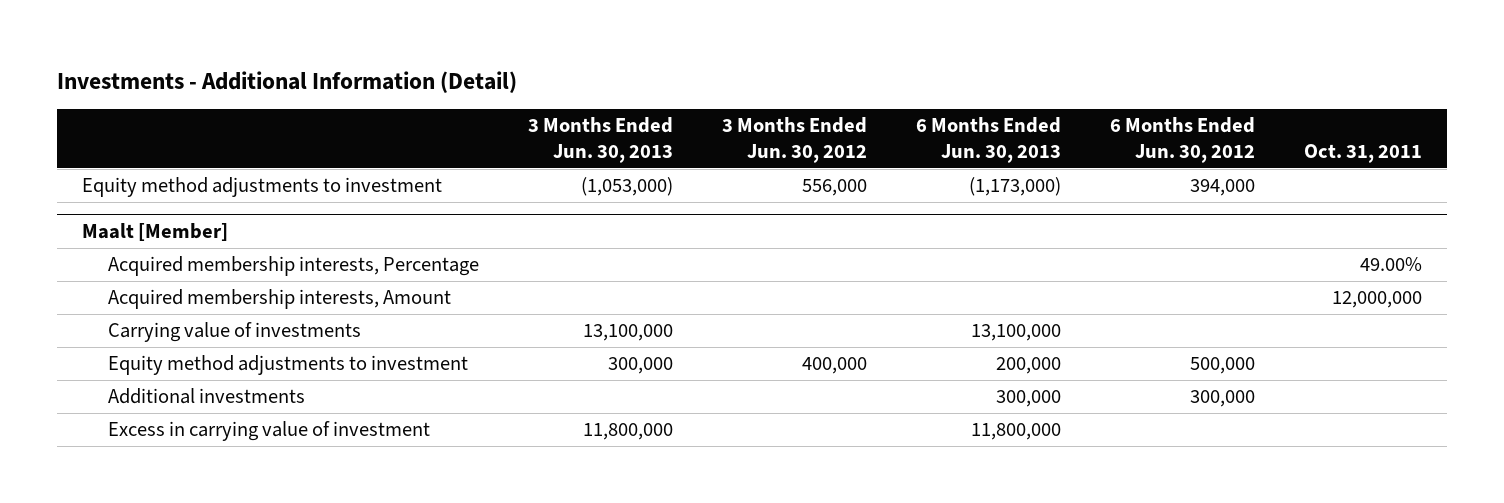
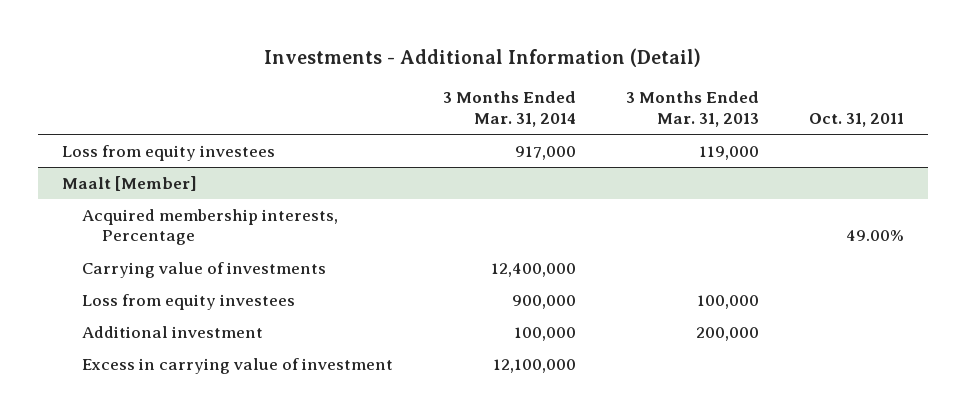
- | 3 Months Ended Jun. 30, 2013 | 3 Months Ended Jun. 30, 2012 | 6 Months Ended Jun. 30, 2013 | 6 Months Ended Jun. 30, 2012 | Oct. 31, 2011
+ | 3 Months Ended Mar. 31, 2014 | 3 Months Ended Mar. 31, 2013 | Oct. 31, 2011
- Equity method adjustments to investment | (1,053,000) | 556,000 | (1,173,000) | 394,000 |
+ Loss from equity investees | 917,000 | 119,000 |
@ Maalt [Member]
- Acquired membership interests, Amount | | | | | 12,000,000
- Equity method adjustments to investment | 300,000 | 400,000 | 200,000 | 500,000 |
- Additional investments | | | 300,000 | 300,000 |
+ Loss from equity investees | 900,000 | 100,000 |
+ Additional investment | 100,000 | 200,000 |

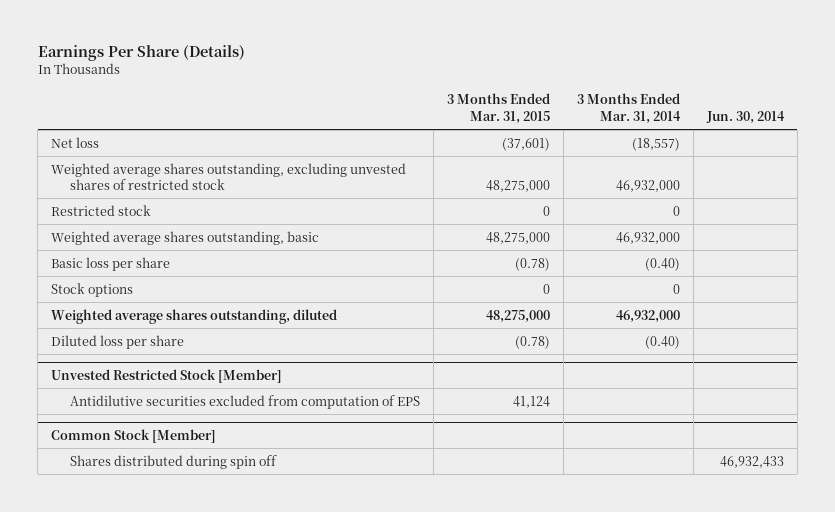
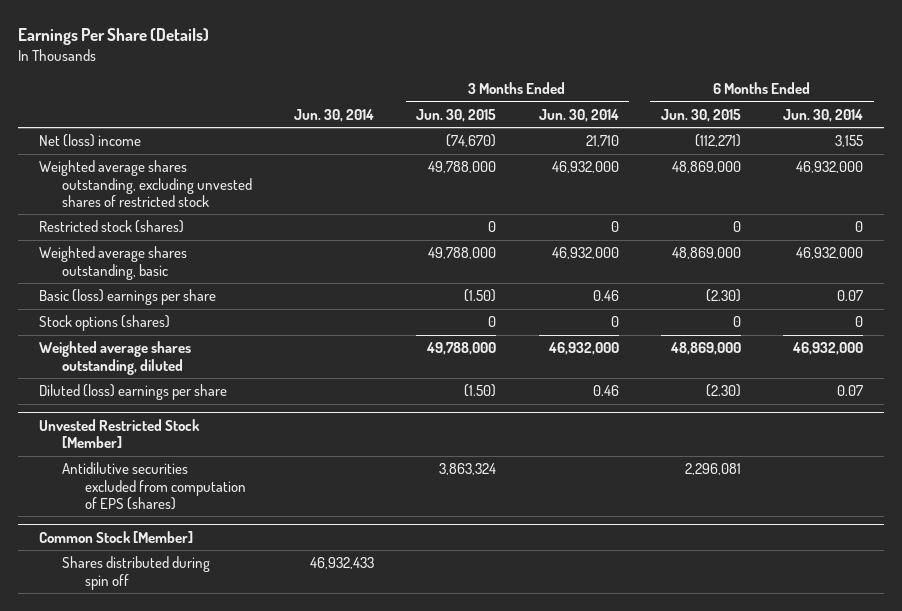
- | 3 Months Ended Mar. 31, 2015 | 3 Months Ended Mar. 31, 2014 | Jun. 30, 2014
+ | Jun. 30, 2014 | 3 Months Ended Jun. 30, 2015 | 3 Months Ended Jun. 30, 2014 | 6 Months Ended Jun. 30, 2015 | 6 Months Ended Jun. 30, 2014
- Net loss | (37,601) | (18,557) |
+ Net (loss) income | | (74,670) | 21,710 | (112,271) | 3,155
- Restricted stock | 0 | 0 |
+ Restricted stock (shares) | | 0 | 0 | 0 | 0
- Basic loss per share | (0.78) | (0.40) |
- Stock options | 0 | 0 |
+ Basic (loss) earnings per share | | (1.50) | 0.46 | (2.30) | 0.07
+ Stock options (shares) | | 0 | 0 | 0 | 0
- Diluted loss per share | (0.78) | (0.40) |
+ Diluted (loss) earnings per share | | (1.50) | 0.46 | (2.30) | 0.07
@ Unvested Restricted Stock [Member]
- Antidilutive securities excluded from computation of EPS | 41,124 | |
+ Antidilutive securities excluded from computation of EPS (shares) | | 3,863,324 | | 2,296,081 |

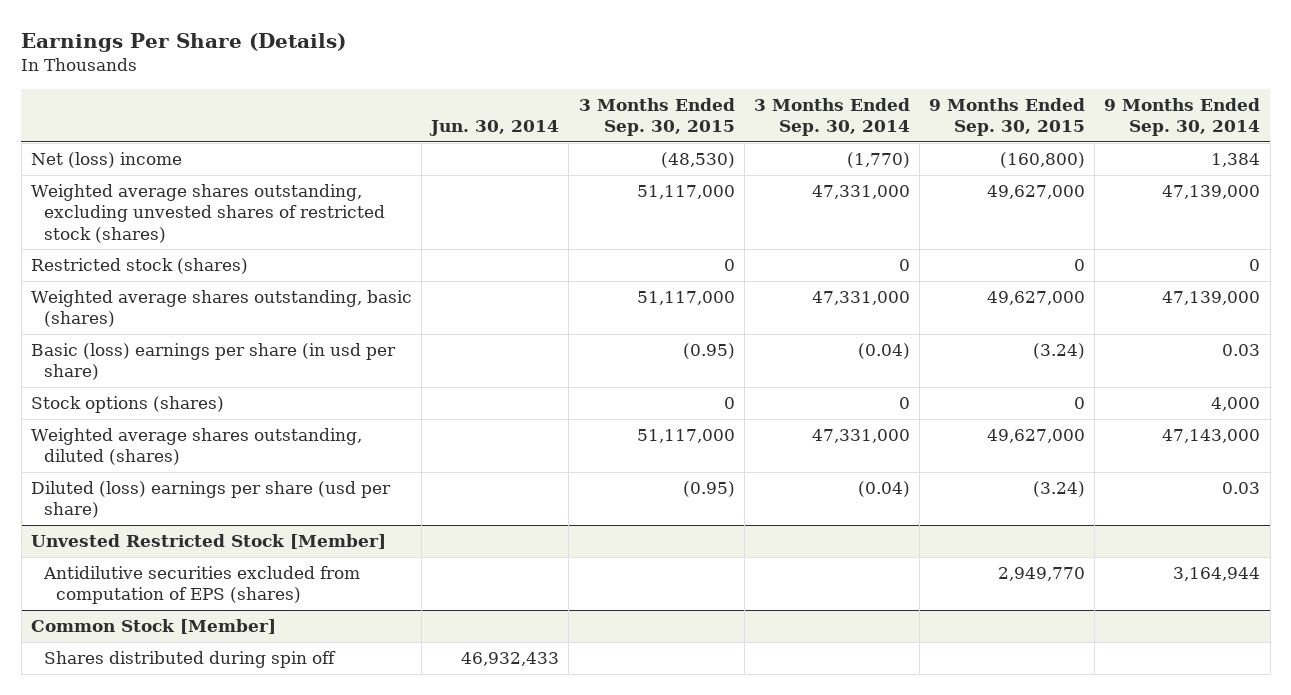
- | Jun. 30, 2014 | 3 Months Ended Jun. 30, 2015 | 3 Months Ended Jun. 30, 2014 | 6 Months Ended Jun. 30, 2015 | 6 Months Ended Jun. 30, 2014
+ | Jun. 30, 2014 | 3 Months Ended Sep. 30, 2015 | 3 Months Ended Sep. 30, 2014 | 9 Months Ended Sep. 30, 2015 | 9 Months Ended Sep. 30, 2014
- Weighted average shares outstanding, excluding unvested shares of restricted stock | | 49,788,000 | 46,932,000 | 48,869,000 | 46,932,000
+ Weighted average shares outstanding, excluding unvested shares of restricted stock (shares) | | 51,117,000 | 47,331,000 | 49,627,000 | 47,139,000
- Weighted average shares outstanding, basic | | 49,788,000 | 46,932,000 | 48,869,000 | 46,932,000
- Basic (loss) earnings per share | | (1.50) | 0.46 | (2.30) | 0.07
+ Weighted average shares outstanding, basic (shares) | | 51,117,000 | 47,331,000 | 49,627,000 | 47,139,000
+ Basic (loss) earnings per share (in usd per share) | | (0.95) | (0.04) | (3.24) | 0.03
- Weighted average shares outstanding, diluted | | 49,788,000 | 46,932,000 | 48,869,000 | 46,932,000
- Diluted (loss) earnings per share | | (1.50) | 0.46 | (2.30) | 0.07
+ Weighted average shares outstanding, diluted (shares) | | 51,117,000 | 47,331,000 | 49,627,000 | 47,143,000
+ Diluted (loss) earnings per share (usd per share) | | (0.95) | (0.04) | (3.24) | 0.03

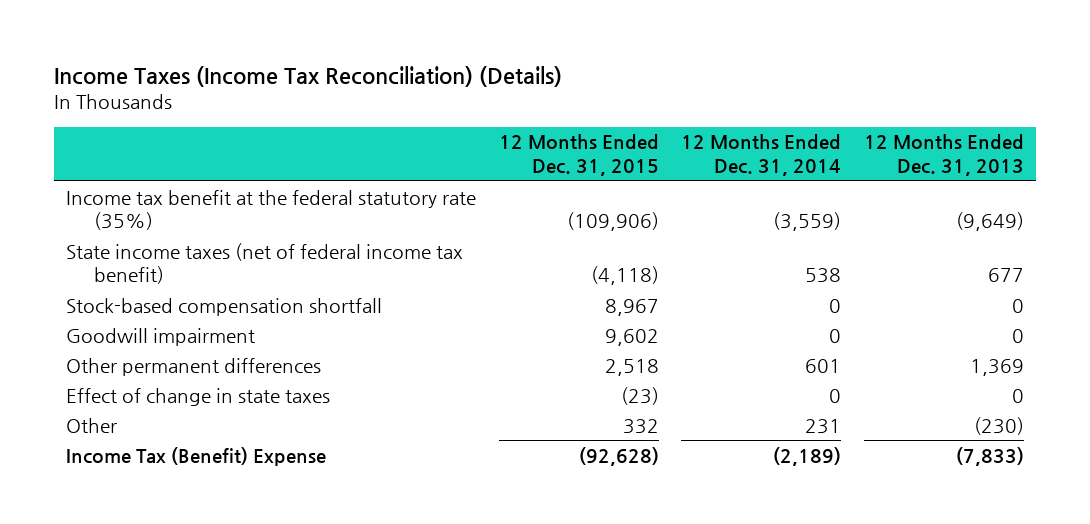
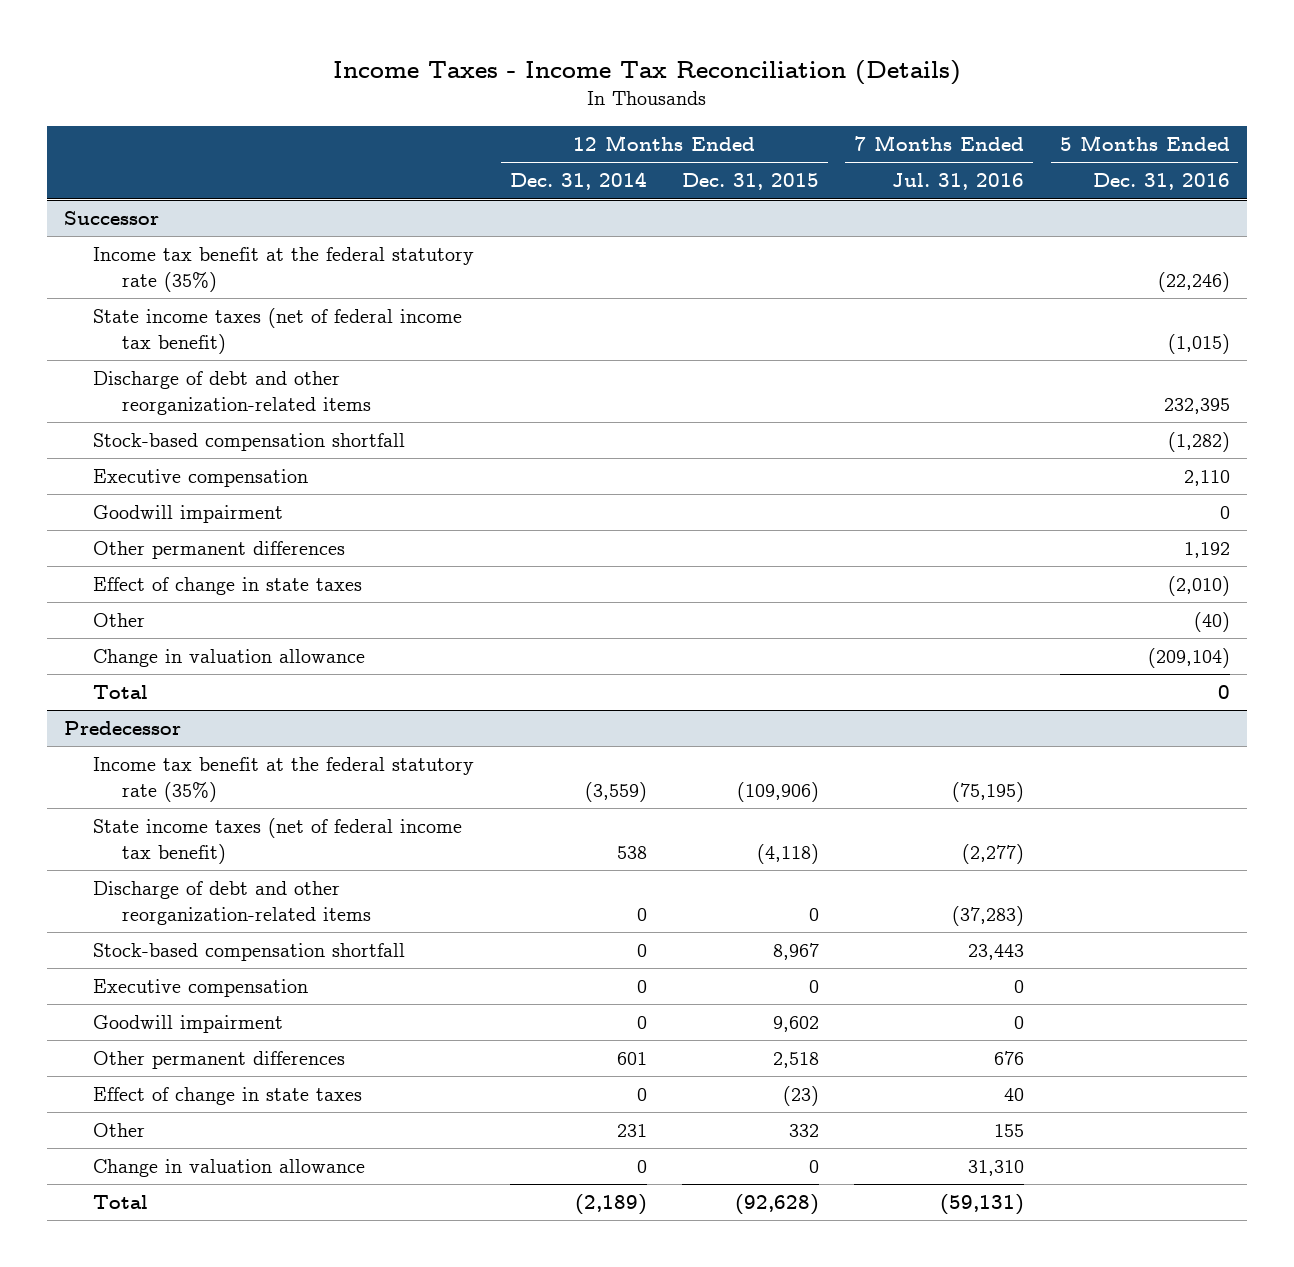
- Income Taxes (Income Tax Reconciliation) (Details)
+ Income Taxes - Income Tax Reconciliation (Details)
- | 12 Months Ended Dec. 31, 2015 | 12 Months Ended Dec. 31, 2014 | 12 Months Ended Dec. 31, 2013
+ | 12 Months Ended Dec. 31, 2014 | 12 Months Ended Dec. 31, 2015 | 7 Months Ended Jul. 31, 2016 | 5 Months Ended Dec. 31, 2016
+ Successor
+ Income tax benefit at the federal statutory rate (35%) | | | | (22,246)
+ State income taxes (net of federal income tax benefit) | | | | (1,015)
+ Discharge of debt and other reorganization-related items | | | | 232,395
+ Stock-based compensation shortfall | | | | (1,282)
+ Executive compensation | | | | 2,110
+ Goodwill impairment | | | | 0
+ Other permanent differences | | | | 1,192
+ Effect of change in state taxes | | | | (2,010)
+ Other | | | | (40)
+ Change in valuation allowance | | | | (209,104)
+ Total | | | | 0
+ Predecessor
+ Discharge of debt and other reorganization-related items | 0 | 0 | (37,283) |
+ Executive compensation | 0 | 0 | 0 |
- Income Tax (Benefit) Expense | (92,628) | (2,189) | (7,833)
+ Change in valuation allowance | 0 | 0 | 31,310 |
+ Total | (2,189) | (92,628) | (59,131) |

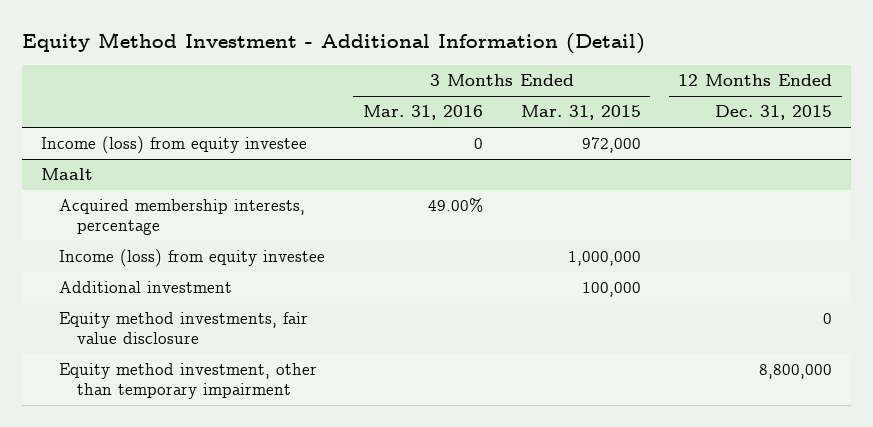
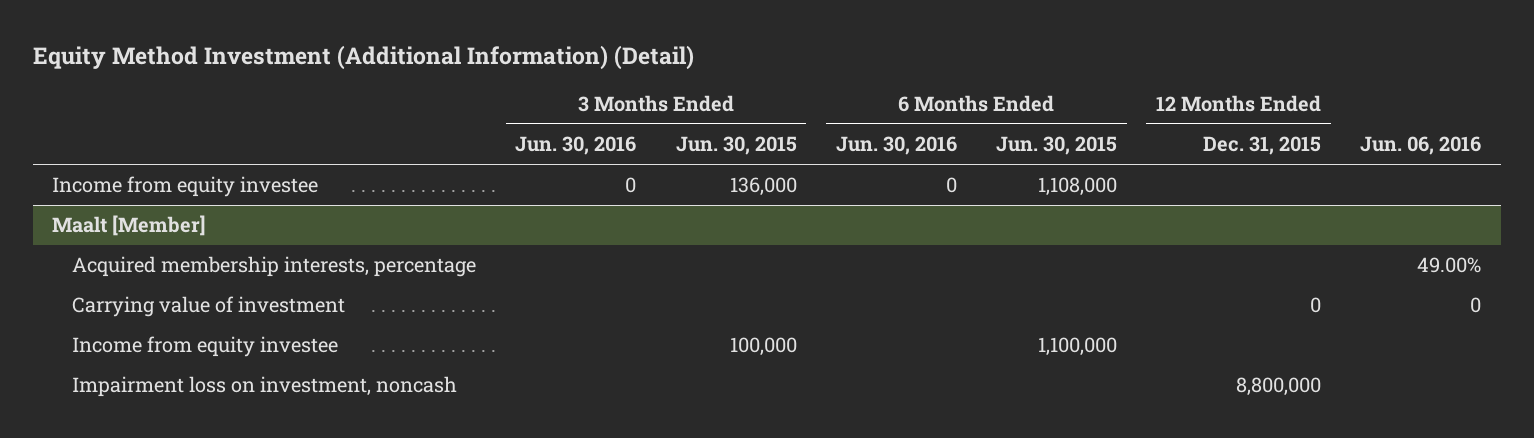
- Equity Method Investment - Additional Information (Detail)
+ Equity Method Investment (Additional Information) (Detail)
- | 3 Months Ended Mar. 31, 2016 | 3 Months Ended Mar. 31, 2015 | 12 Months Ended Dec. 31, 2015
+ | 3 Months Ended Jun. 30, 2016 | 3 Months Ended Jun. 30, 2015 | 6 Months Ended Jun. 30, 2016 | 6 Months Ended Jun. 30, 2015 | 12 Months Ended Dec. 31, 2015 | Jun. 06, 2016
- Income (loss) from equity investee | 0 | 972,000 |
- Maalt
+ Income from equity investee | 0 | 136,000 | 0 | 1,108,000 | |
+ Maalt [Member]
- Income (loss) from equity investee | | 1,000,000 |
- Additional investment | | 100,000 |
- Equity method investments, fair value disclosure | | | 0
- Equity method investment, other than temporary impairment | | | 8,800,000
+ Carrying value of investment | | | | | 0 | 0
+ Income from equity investee | | 100,000 | | 1,100,000 | |
+ Impairment loss on investment, noncash | | | | | 8,800,000 |

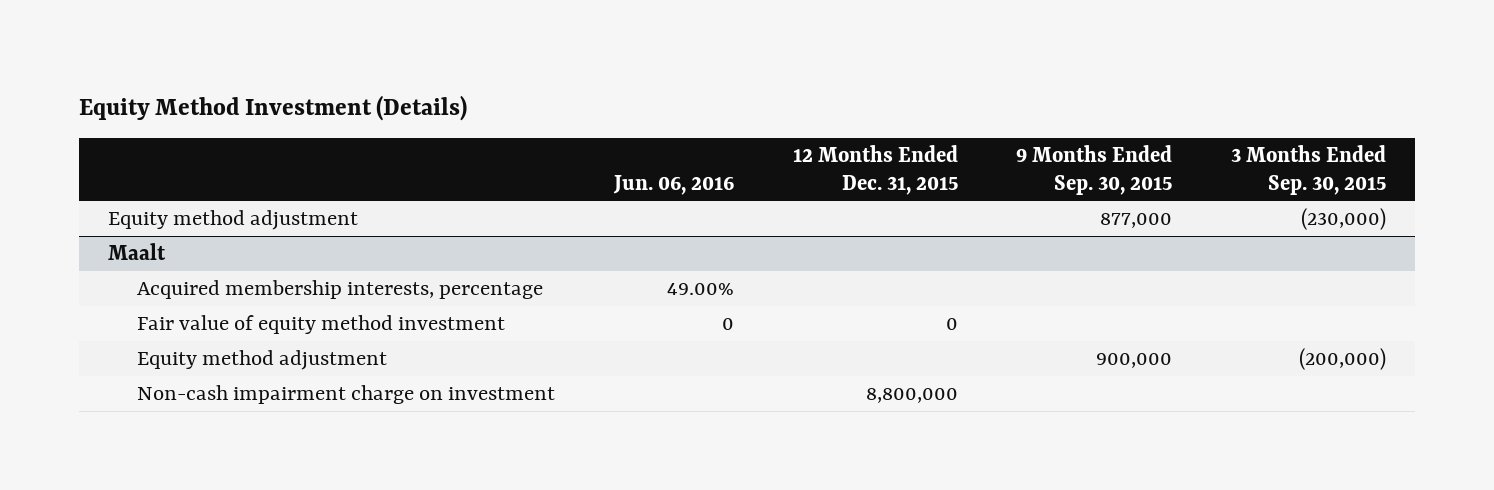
- Equity Method Investment (Additional Information) (Detail)
+ Equity Method Investment (Details)
- | 3 Months Ended Jun. 30, 2016 | 3 Months Ended Jun. 30, 2015 | 6 Months Ended Jun. 30, 2016 | 6 Months Ended Jun. 30, 2015 | 12 Months Ended Dec. 31, 2015 | Jun. 06, 2016
+ | Jun. 06, 2016 | 12 Months Ended Dec. 31, 2015 | 9 Months Ended Sep. 30, 2015 | 3 Months Ended Sep. 30, 2015
- Income from equity investee | 0 | 136,000 | 0 | 1,108,000 | |
- Maalt [Member]
+ Equity method adjustment | | | 877,000 | (230,000)
+ Maalt
- Carrying value of investment | | | | | 0 | 0
- Income from equity investee | | 100,000 | | 1,100,000 | |
- Impairment loss on investment, noncash | | | | | 8,800,000 |
+ Fair value of equity method investment | 0 | 0 | |
+ Equity method adjustment | | | 900,000 | (200,000)
+ Non-cash impairment charge on investment | | 8,800,000 | |

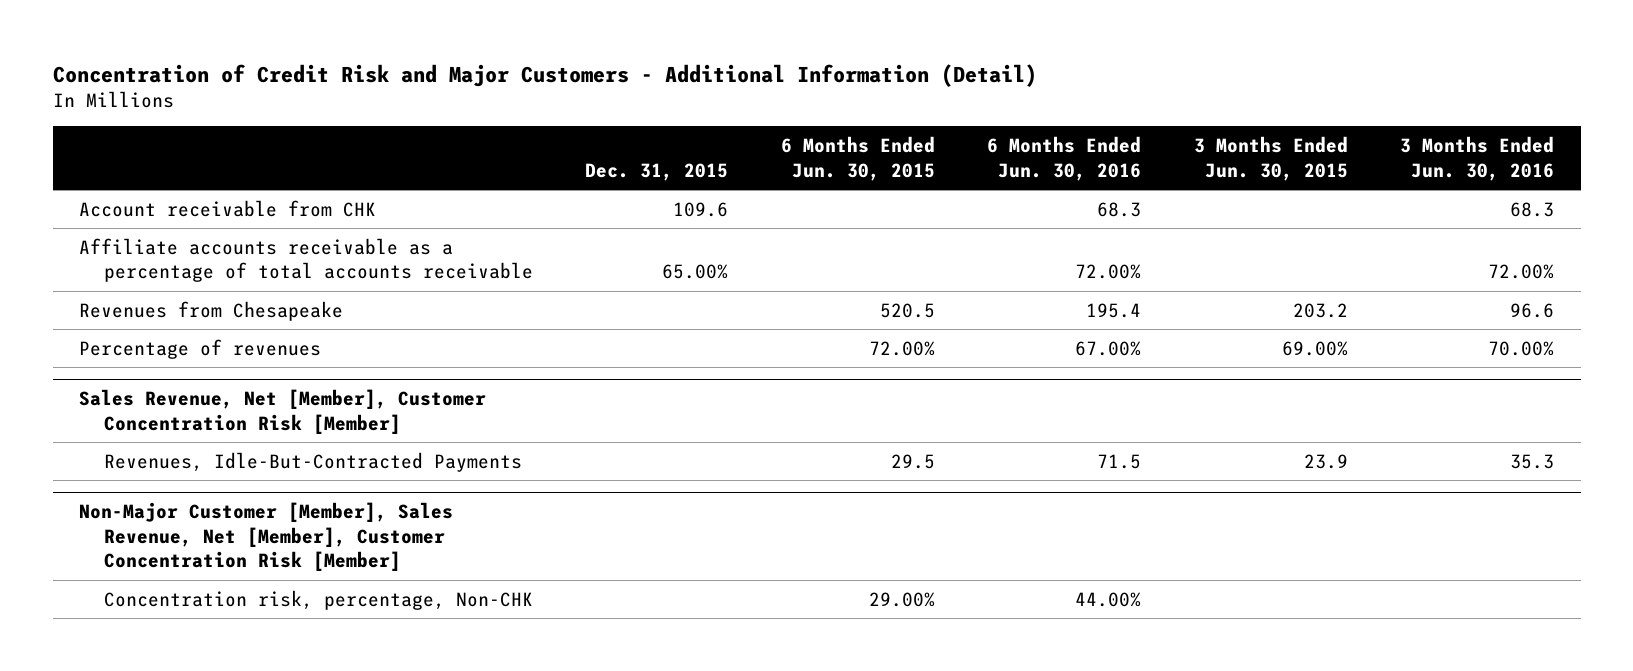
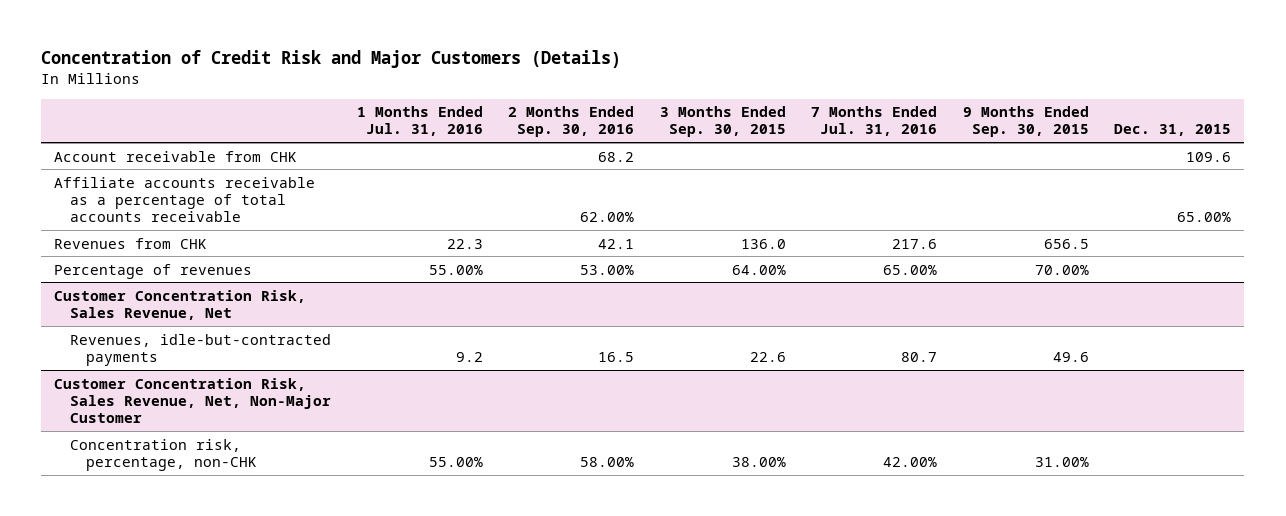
- Concentration of Credit Risk and Major Customers - Additional Information (Detail)
+ Concentration of Credit Risk and Major Customers (Details)
- | Dec. 31, 2015 | 6 Months Ended Jun. 30, 2015 | 6 Months Ended Jun. 30, 2016 | 3 Months Ended Jun. 30, 2015 | 3 Months Ended Jun. 30, 2016
+ | 1 Months Ended Jul. 31, 2016 | 2 Months Ended Sep. 30, 2016 | 3 Months Ended Sep. 30, 2015 | 7 Months Ended Jul. 31, 2016 | 9 Months Ended Sep. 30, 2015 | Dec. 31, 2015
- Revenues from Chesapeake | | 520.5 | 195.4 | 203.2 | 96.6
+ Revenues from CHK | 22.3 | 42.1 | 136.0 | 217.6 | 656.5 |
- Sales Revenue, Net [Member], Customer Concentration Risk [Member]
- Revenues, Idle-But-Contracted Payments | | 29.5 | 71.5 | 23.9 | 35.3
- Non-Major Customer [Member], Sales Revenue, Net [Member], Customer Concentration Risk [Member]
- Concentration risk, percentage, Non-CHK | | 29.00% | 44.00% | |
+ Customer Concentration Risk, Sales Revenue, Net
+ Revenues, idle-but-contracted payments | 9.2 | 16.5 | 22.6 | 80.7 | 49.6 |
+ Customer Concentration Risk, Sales Revenue, Net, Non-Major Customer
+ Concentration risk, percentage, non-CHK | 55.00% | 58.00% | 38.00% | 42.00% | 31.00% |

